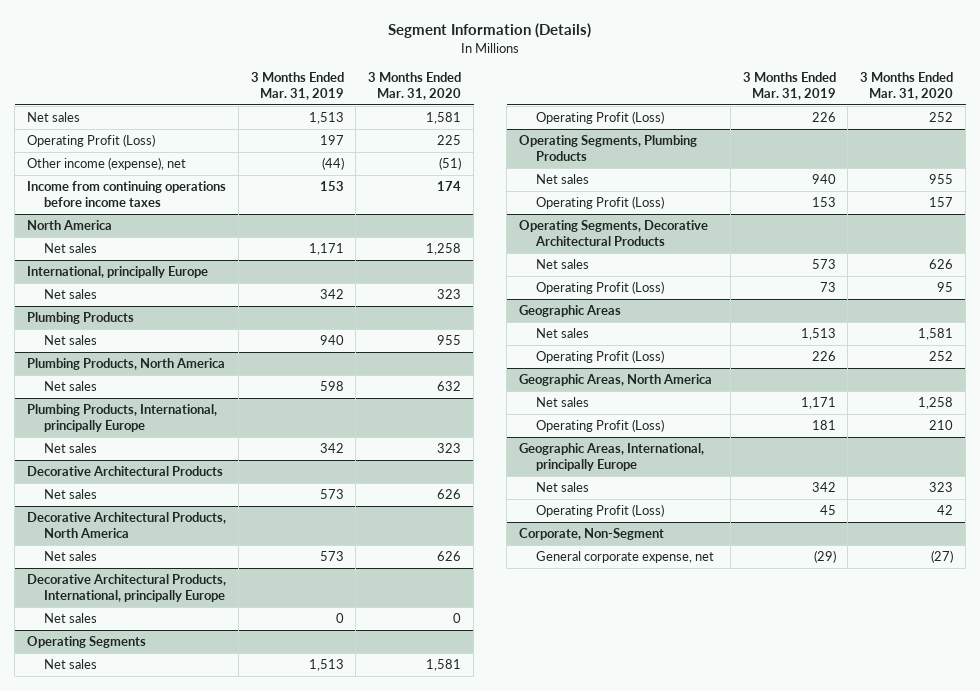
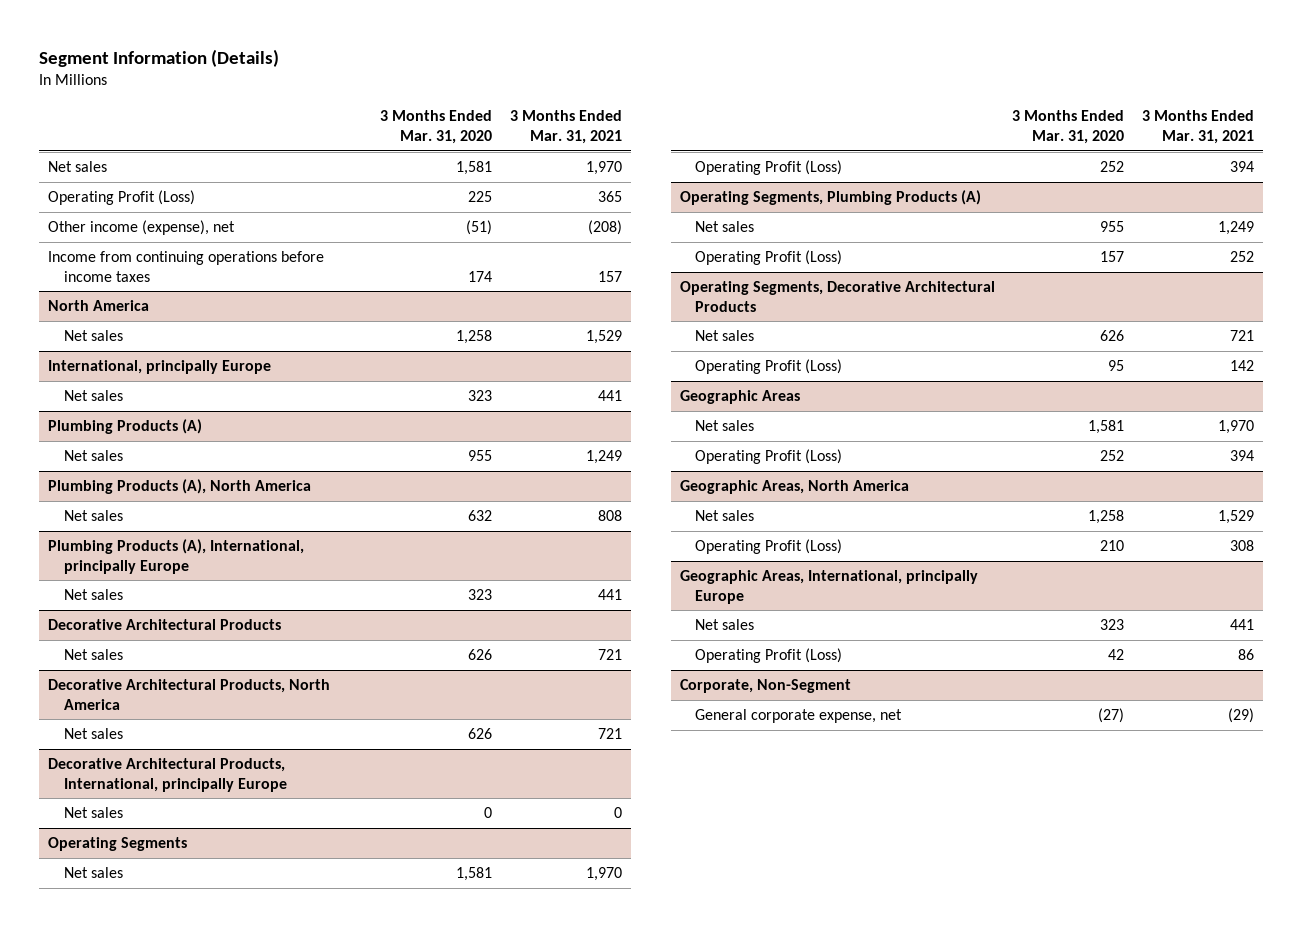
- | 3 Months Ended Mar. 31, 2019 | 3 Months Ended Mar. 31, 2020
+ | 3 Months Ended Mar. 31, 2020 | 3 Months Ended Mar. 31, 2021
- Plumbing Products
+ Plumbing Products (A)
- Plumbing Products, North America
+ Plumbing Products (A), North America
- Plumbing Products, International, principally Europe
+ Plumbing Products (A), International, principally Europe
- Operating Segments, Plumbing Products
+ Operating Segments, Plumbing Products (A)

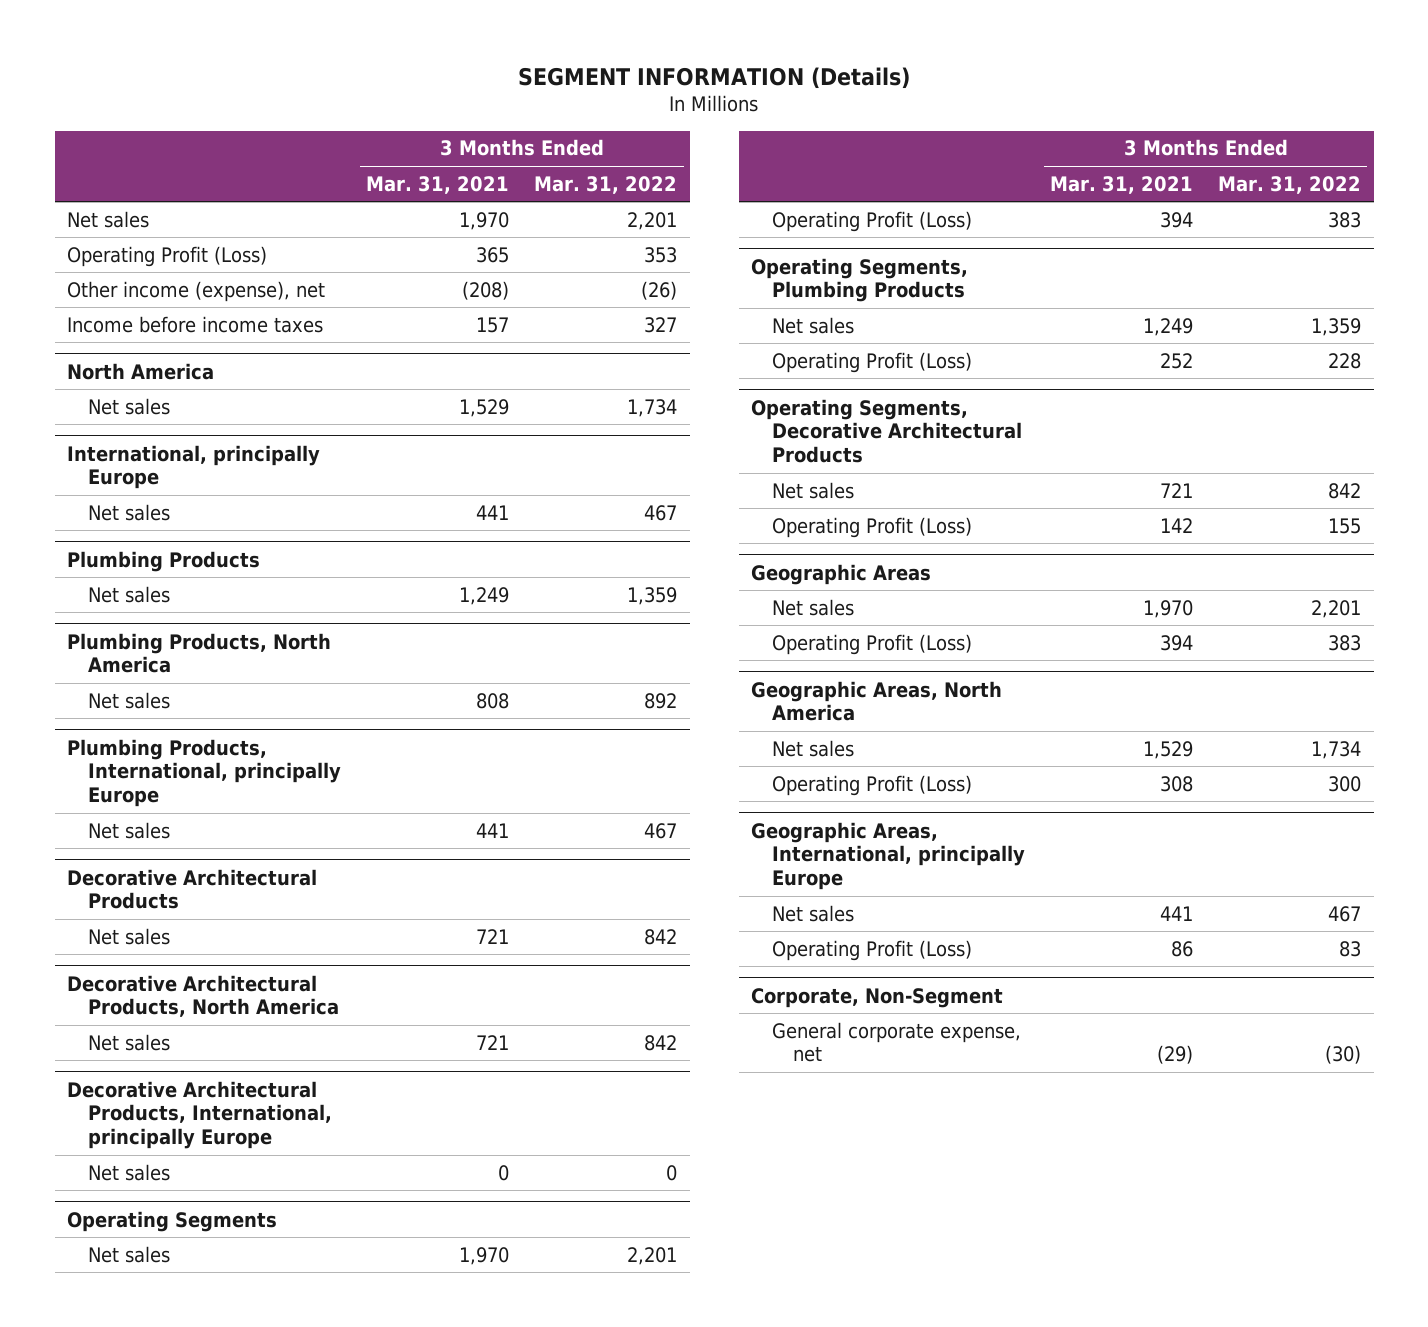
- Segment Information (Details)
+ SEGMENT INFORMATION (Details)
- | 3 Months Ended Mar. 31, 2020 | 3 Months Ended Mar. 31, 2021
+ | 3 Months Ended Mar. 31, 2021 | 3 Months Ended Mar. 31, 2022
- Income from continuing operations before income taxes | 174 | 157
+ Income before income taxes | 157 | 327
- Plumbing Products (A)
+ Plumbing Products
- Plumbing Products (A), North America
+ Plumbing Products, North America
- Plumbing Products (A), International, principally Europe
+ Plumbing Products, International, principally Europe
- Operating Segments, Plumbing Products (A)
+ Operating Segments, Plumbing Products

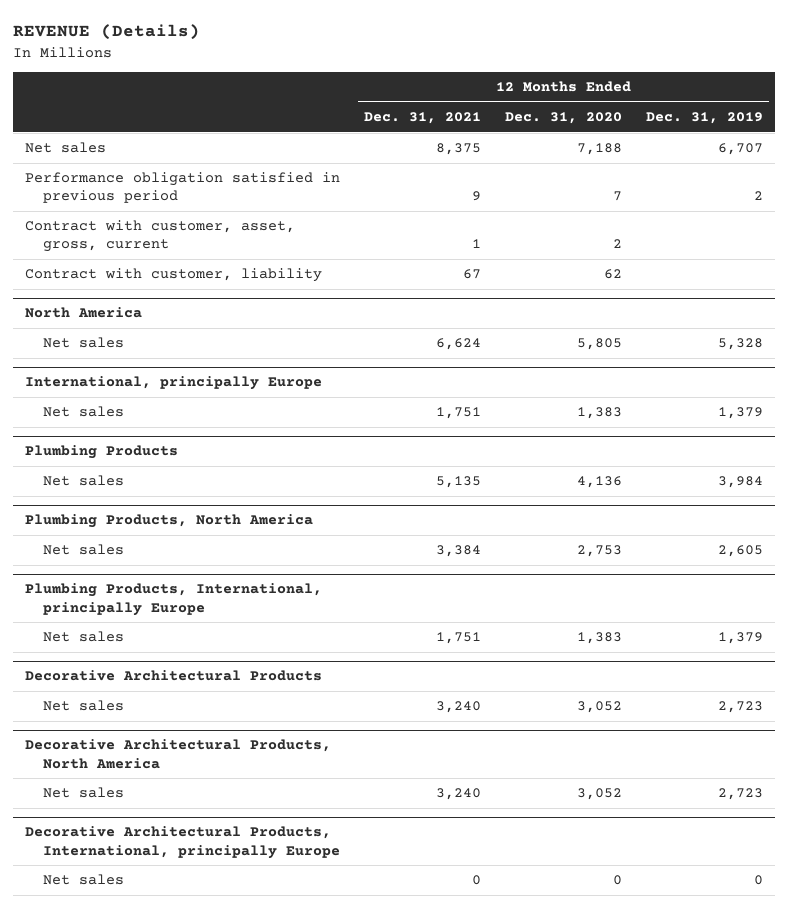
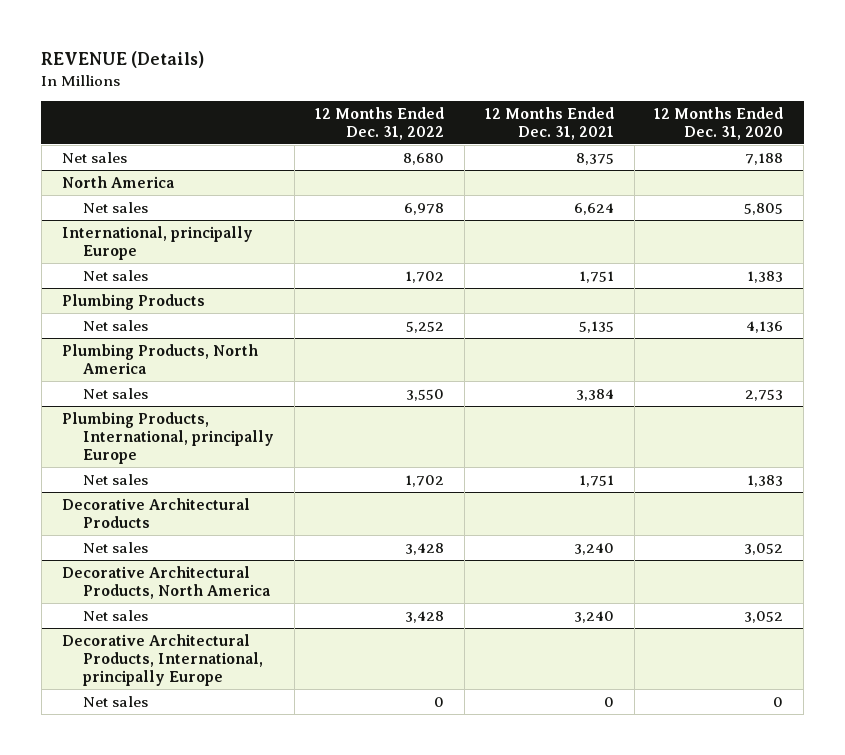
- | 12 Months Ended Dec. 31, 2021 | 12 Months Ended Dec. 31, 2020 | 12 Months Ended Dec. 31, 2019
+ | 12 Months Ended Dec. 31, 2022 | 12 Months Ended Dec. 31, 2021 | 12 Months Ended Dec. 31, 2020
- Performance obligation satisfied in previous period | 9 | 7 | 2
- Contract with customer, asset, gross, current | 1 | 2 |
- Contract with customer, liability | 67 | 62 |

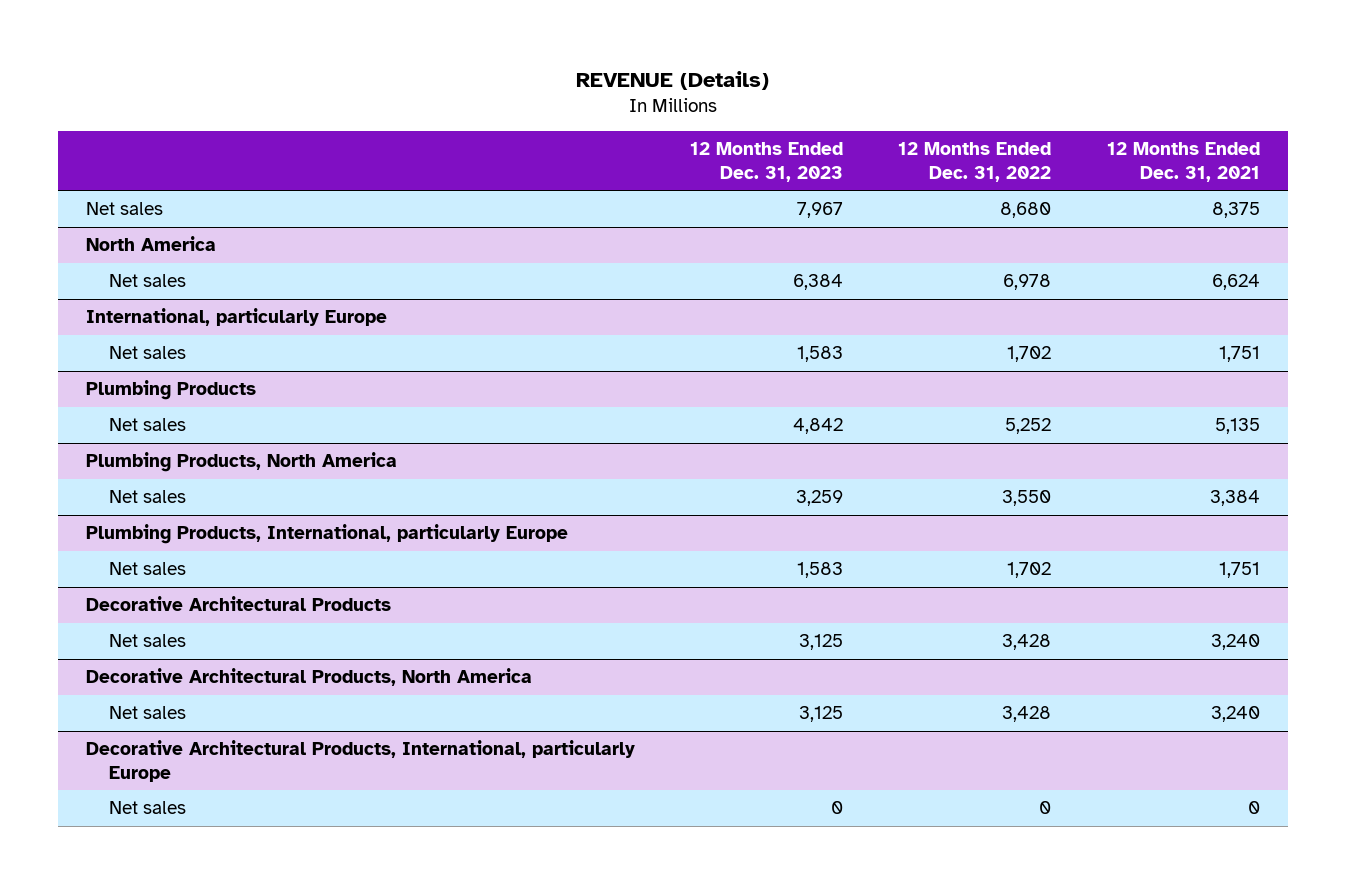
- | 12 Months Ended Dec. 31, 2022 | 12 Months Ended Dec. 31, 2021 | 12 Months Ended Dec. 31, 2020
+ | 12 Months Ended Dec. 31, 2023 | 12 Months Ended Dec. 31, 2022 | 12 Months Ended Dec. 31, 2021
- International, principally Europe
+ International, particularly Europe
- Plumbing Products, International, principally Europe
+ Plumbing Products, International, particularly Europe
- Decorative Architectural Products, International, principally Europe
+ Decorative Architectural Products, International, particularly Europe

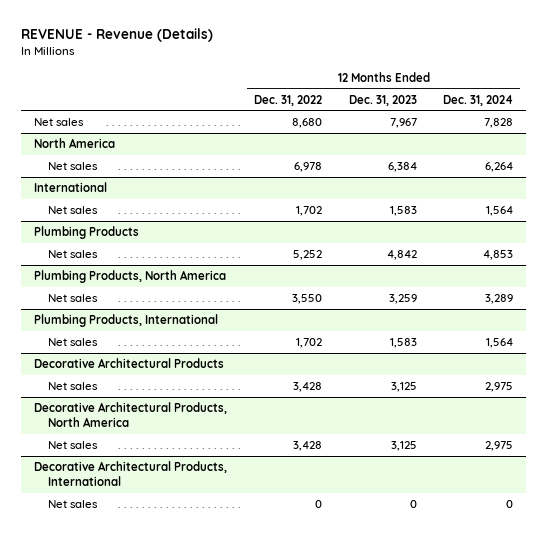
- REVENUE (Details)
+ REVENUE - Revenue (Details)
- | 12 Months Ended Dec. 31, 2023 | 12 Months Ended Dec. 31, 2022 | 12 Months Ended Dec. 31, 2021
+ | 12 Months Ended Dec. 31, 2022 | 12 Months Ended Dec. 31, 2023 | 12 Months Ended Dec. 31, 2024
- International, particularly Europe
+ International
- Plumbing Products, International, particularly Europe
+ Plumbing Products, International
- Decorative Architectural Products, International, particularly Europe
+ Decorative Architectural Products, International

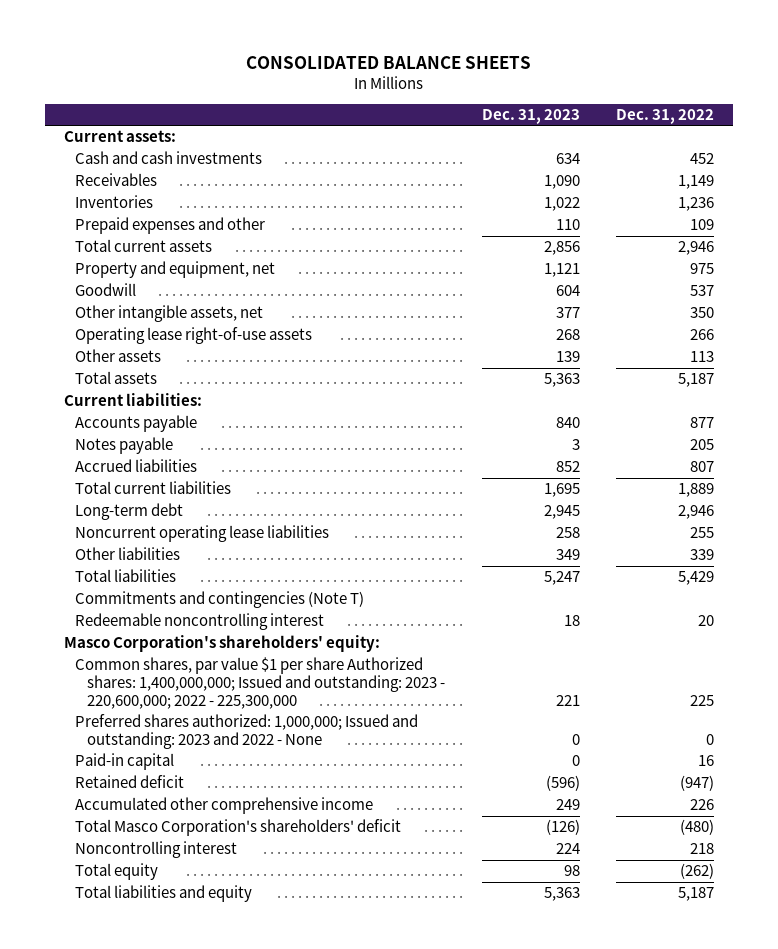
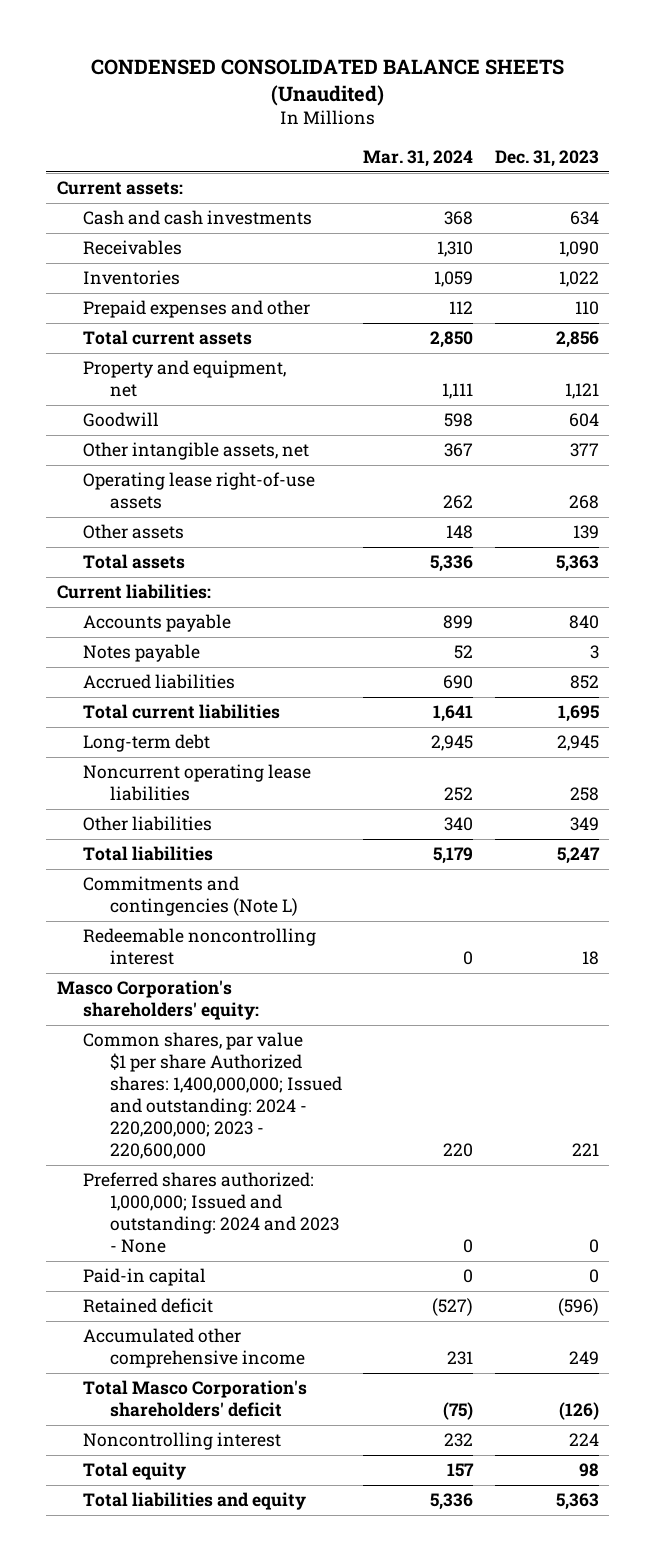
- CONSOLIDATED BALANCE SHEETS
+ CONDENSED CONSOLIDATED BALANCE SHEETS (Unaudited)
- | Dec. 31, 2023 | Dec. 31, 2022
+ | Mar. 31, 2024 | Dec. 31, 2023
- Commitments and contingencies (Note T)
+ Commitments and contingencies (Note L)
- Common shares, par value $1 per share Authorized shares: 1,400,000,000; Issued and outstanding: 2023 - 220,600,000; 2022 - 225,300,000 | 221 | 225
- Preferred shares authorized: 1,000,000; Issued and outstanding: 2023 and 2022 - None | 0 | 0
+ Common shares, par value $1 per share Authorized shares: 1,400,000,000; Issued and outstanding: 2024 - 220,200,000; 2023 - 220,600,000 | 220 | 221
+ Preferred shares authorized: 1,000,000; Issued and outstanding: 2024 and 2023 - None | 0 | 0

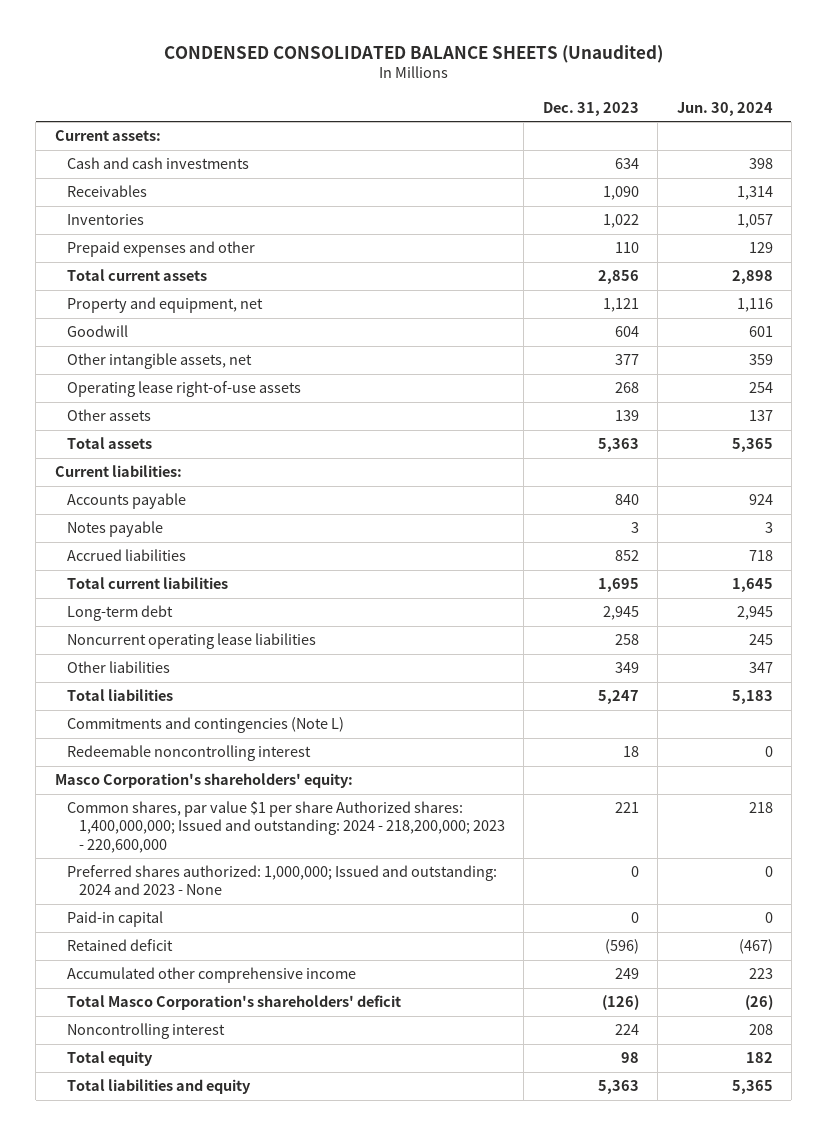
- | Mar. 31, 2024 | Dec. 31, 2023
+ | Dec. 31, 2023 | Jun. 30, 2024
- Common shares, par value $1 per share Authorized shares: 1,400,000,000; Issued and outstanding: 2024 - 220,200,000; 2023 - 220,600,000 | 220 | 221
+ Common shares, par value $1 per share Authorized shares: 1,400,000,000; Issued and outstanding: 2024 - 218,200,000; 2023 - 220,600,000 | 221 | 218

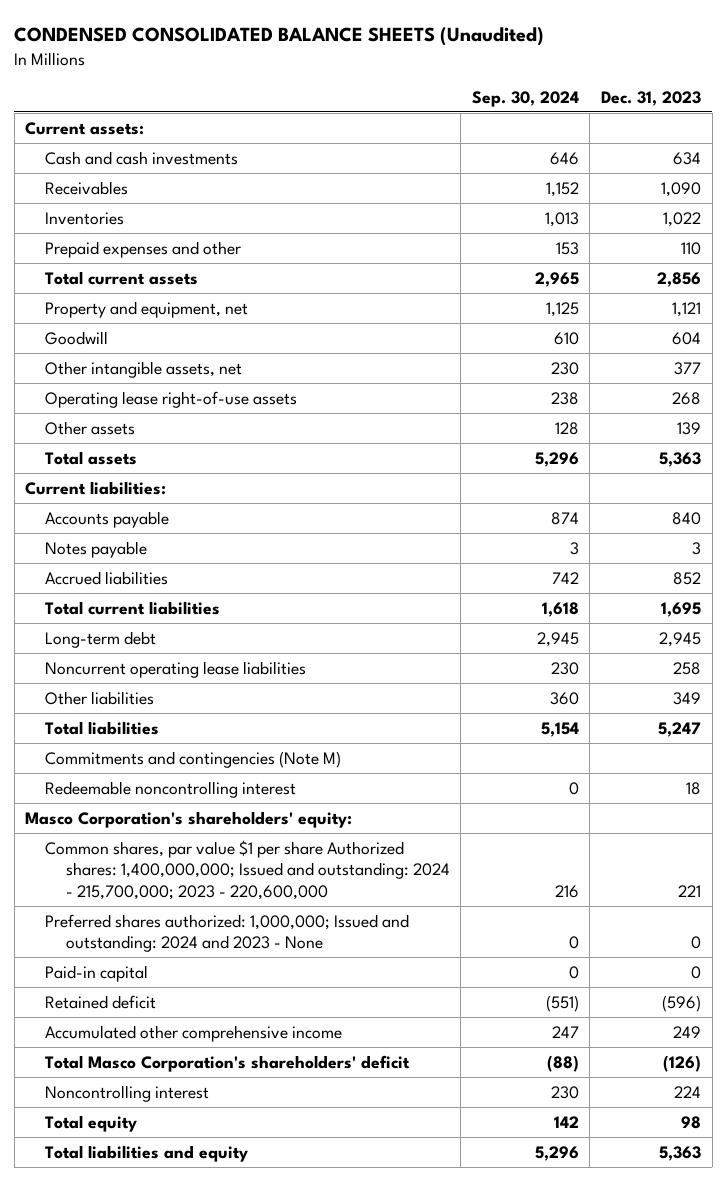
- | Dec. 31, 2023 | Jun. 30, 2024
+ | Sep. 30, 2024 | Dec. 31, 2023
- Commitments and contingencies (Note L)
+ Commitments and contingencies (Note M)
- Common shares, par value $1 per share Authorized shares: 1,400,000,000; Issued and outstanding: 2024 - 218,200,000; 2023 - 220,600,000 | 221 | 218
+ Common shares, par value $1 per share Authorized shares: 1,400,000,000; Issued and outstanding: 2024 - 215,700,000; 2023 - 220,600,000 | 216 | 221

